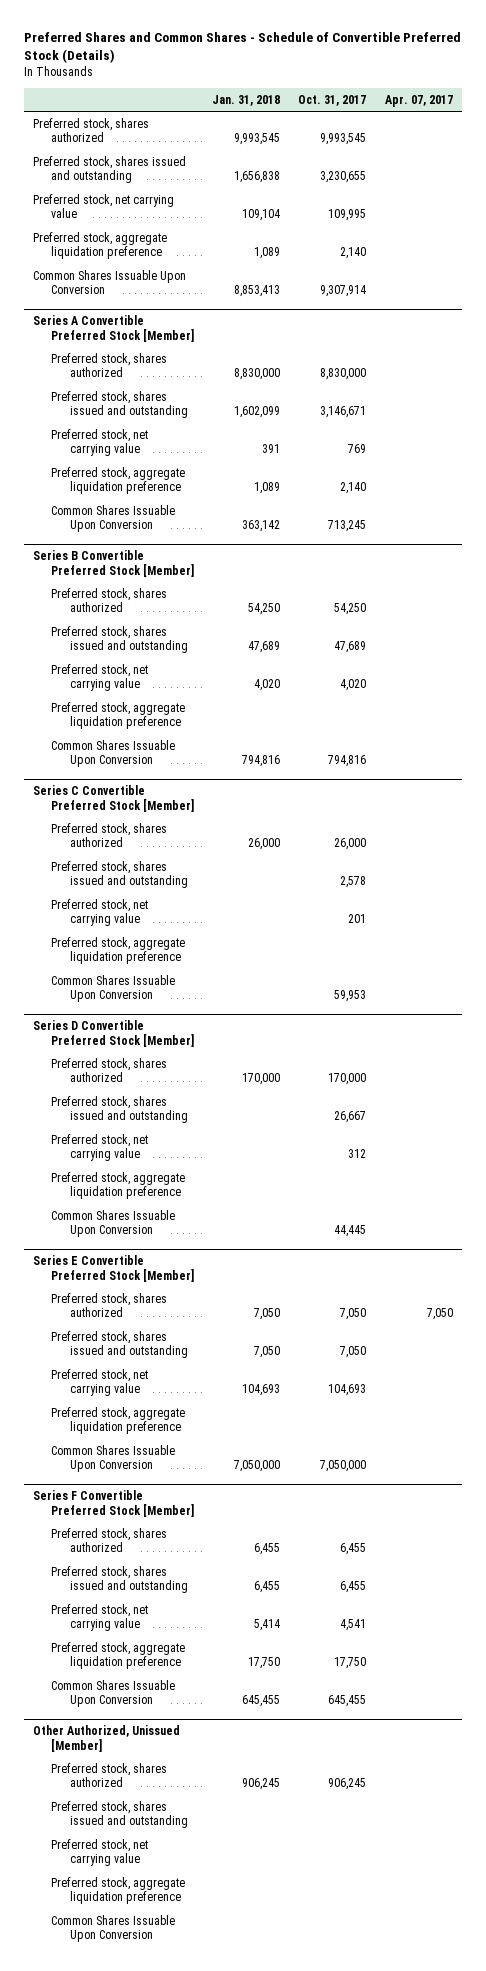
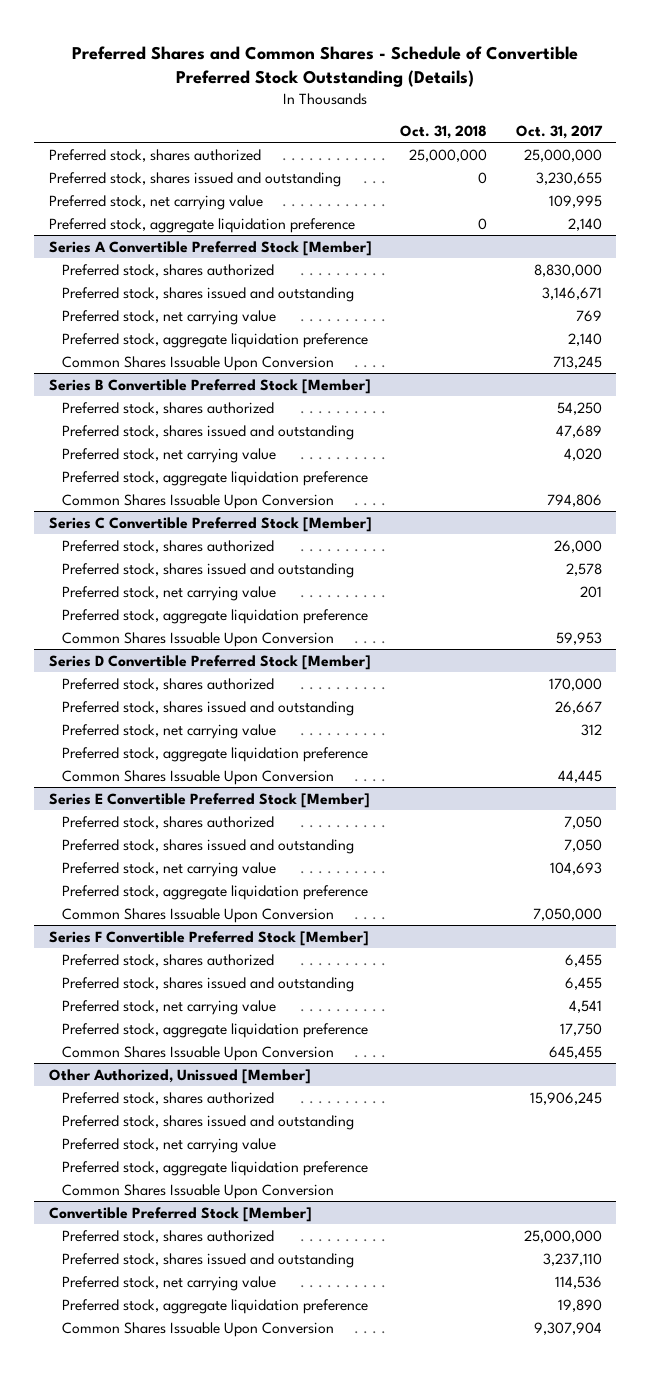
- Preferred Shares and Common Shares - Schedule of Convertible Preferred Stock (Details)
+ Preferred Shares and Common Shares - Schedule of Convertible Preferred Stock Outstanding (Details)
- | Jan. 31, 2018 | Oct. 31, 2017 | Apr. 07, 2017
+ | Oct. 31, 2018 | Oct. 31, 2017
- Preferred stock, shares authorized | 9,993,545 | 9,993,545 |
+ Preferred stock, shares authorized | 25,000,000 | 25,000,000
- Common Shares Issuable Upon Conversion | 8,853,413 | 9,307,914 |
@ Series B Convertible Preferred Stock [Member]
- Common Shares Issuable Upon Conversion | 794,816 | 794,816 |
+ Common Shares Issuable Upon Conversion | | 794,806
@ Other Authorized, Unissued [Member]
- Preferred stock, shares authorized | 906,245 | 906,245 |
+ Preferred stock, shares authorized | | 15,906,245
+ Convertible Preferred Stock [Member]
+ Preferred stock, shares authorized | | 25,000,000
+ Preferred stock, shares issued and outstanding | | 3,237,110
+ Preferred stock, net carrying value | | 114,536
+ Preferred stock, aggregate liquidation preference | | 19,890
+ Common Shares Issuable Upon Conversion | | 9,307,904

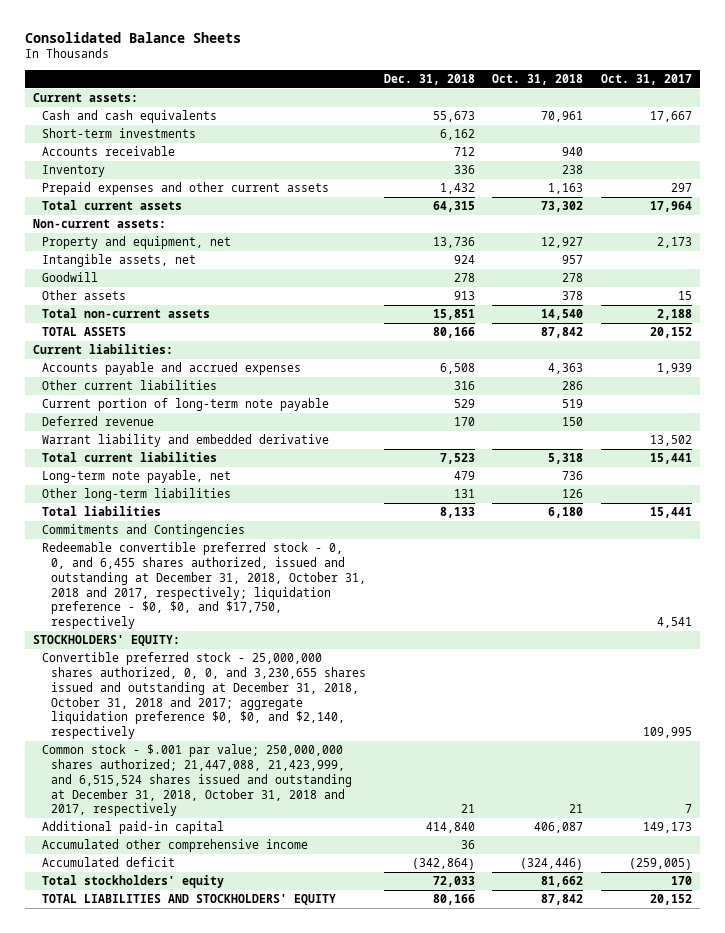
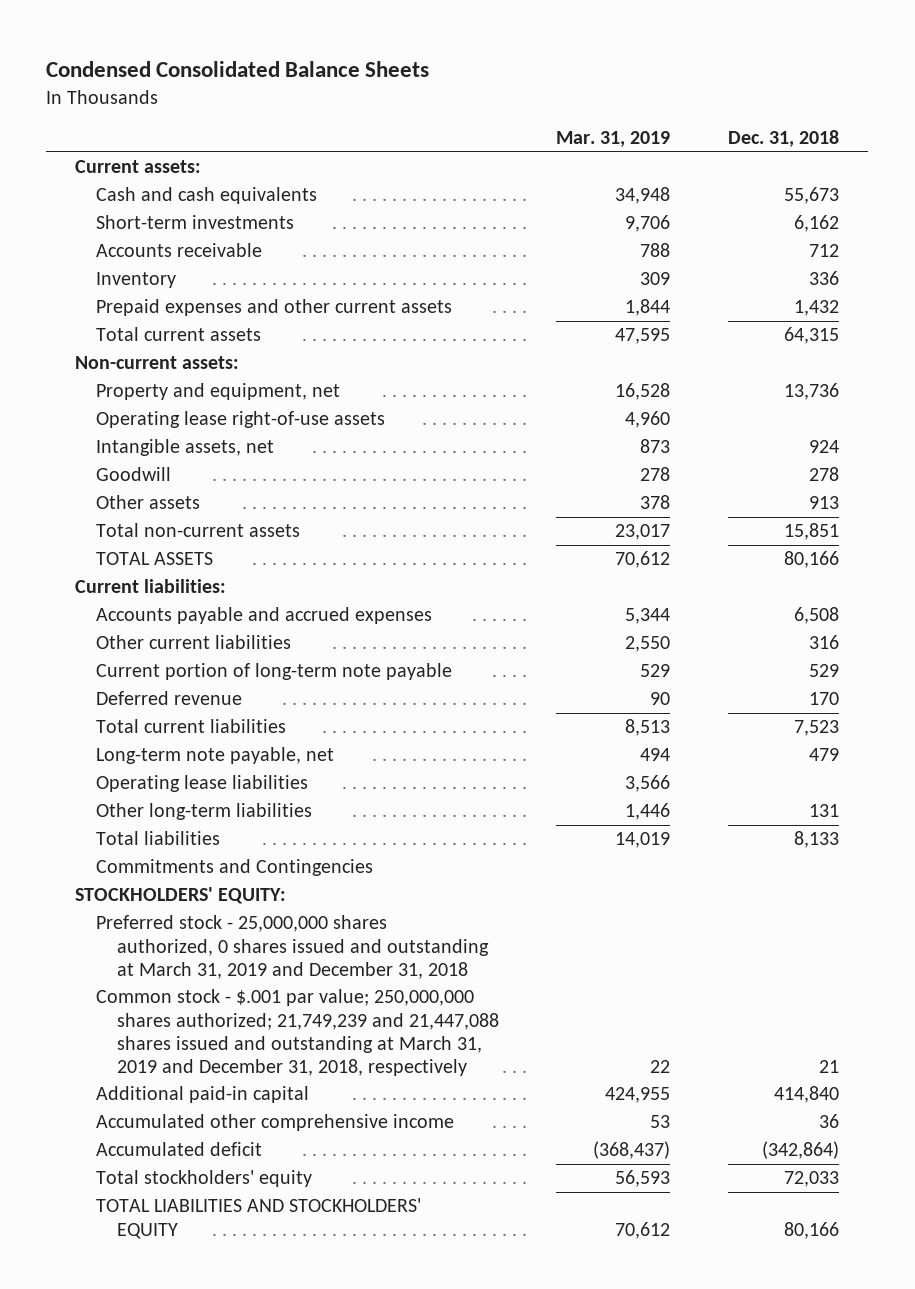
- Consolidated Balance Sheets
+ Condensed Consolidated Balance Sheets
- | Dec. 31, 2018 | Oct. 31, 2018 | Oct. 31, 2017
+ | Mar. 31, 2019 | Dec. 31, 2018
+ Operating lease right-of-use assets | 4,960 |
- Warrant liability and embedded derivative | | | 13,502
+ Operating lease liabilities | 3,566 |
- Redeemable convertible preferred stock - 0, 0, and 6,455 shares authorized, issued and outstanding at December 31, 2018, October 31, 2018 and 2017, respectively; liquidation preference - $0, $0, and $17,750, respectively | | | 4,541
- Convertible preferred stock - 25,000,000 shares authorized, 0, 0, and 3,230,655 shares issued and outstanding at December 31, 2018, October 31, 2018 and 2017; aggregate liquidation preference $0, $0, and $2,140, respectively | | | 109,995
- Common stock - $.001 par value; 250,000,000 shares authorized; 21,447,088, 21,423,999, and 6,515,524 shares issued and outstanding at December 31, 2018, October 31, 2018 and 2017, respectively | 21 | 21 | 7
+ Preferred stock - 25,000,000 shares authorized, 0 shares issued and outstanding at March 31, 2019 and December 31, 2018
+ Common stock - $.001 par value; 250,000,000 shares authorized; 21,749,239 and 21,447,088 shares issued and outstanding at March 31, 2019 and December 31, 2018, respectively | 22 | 21

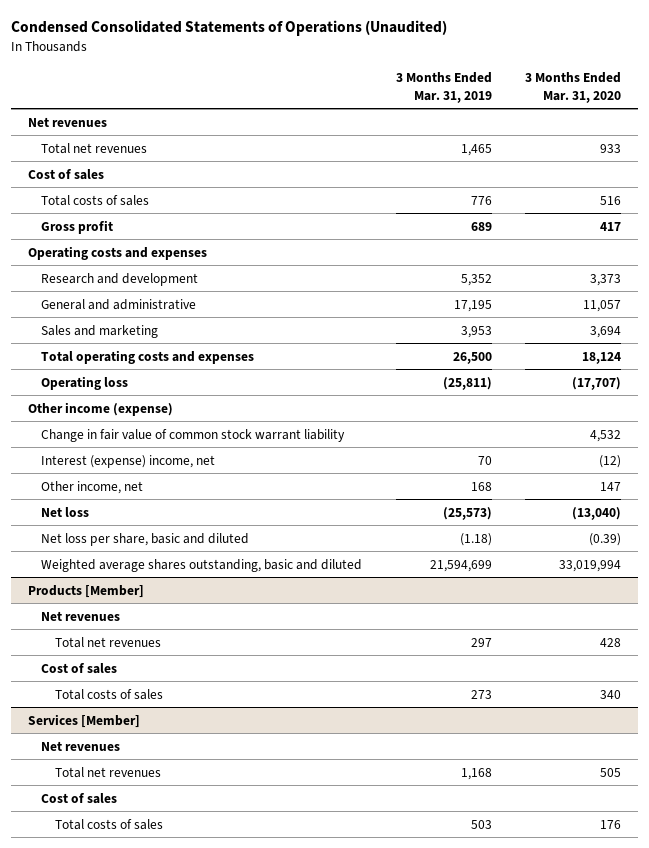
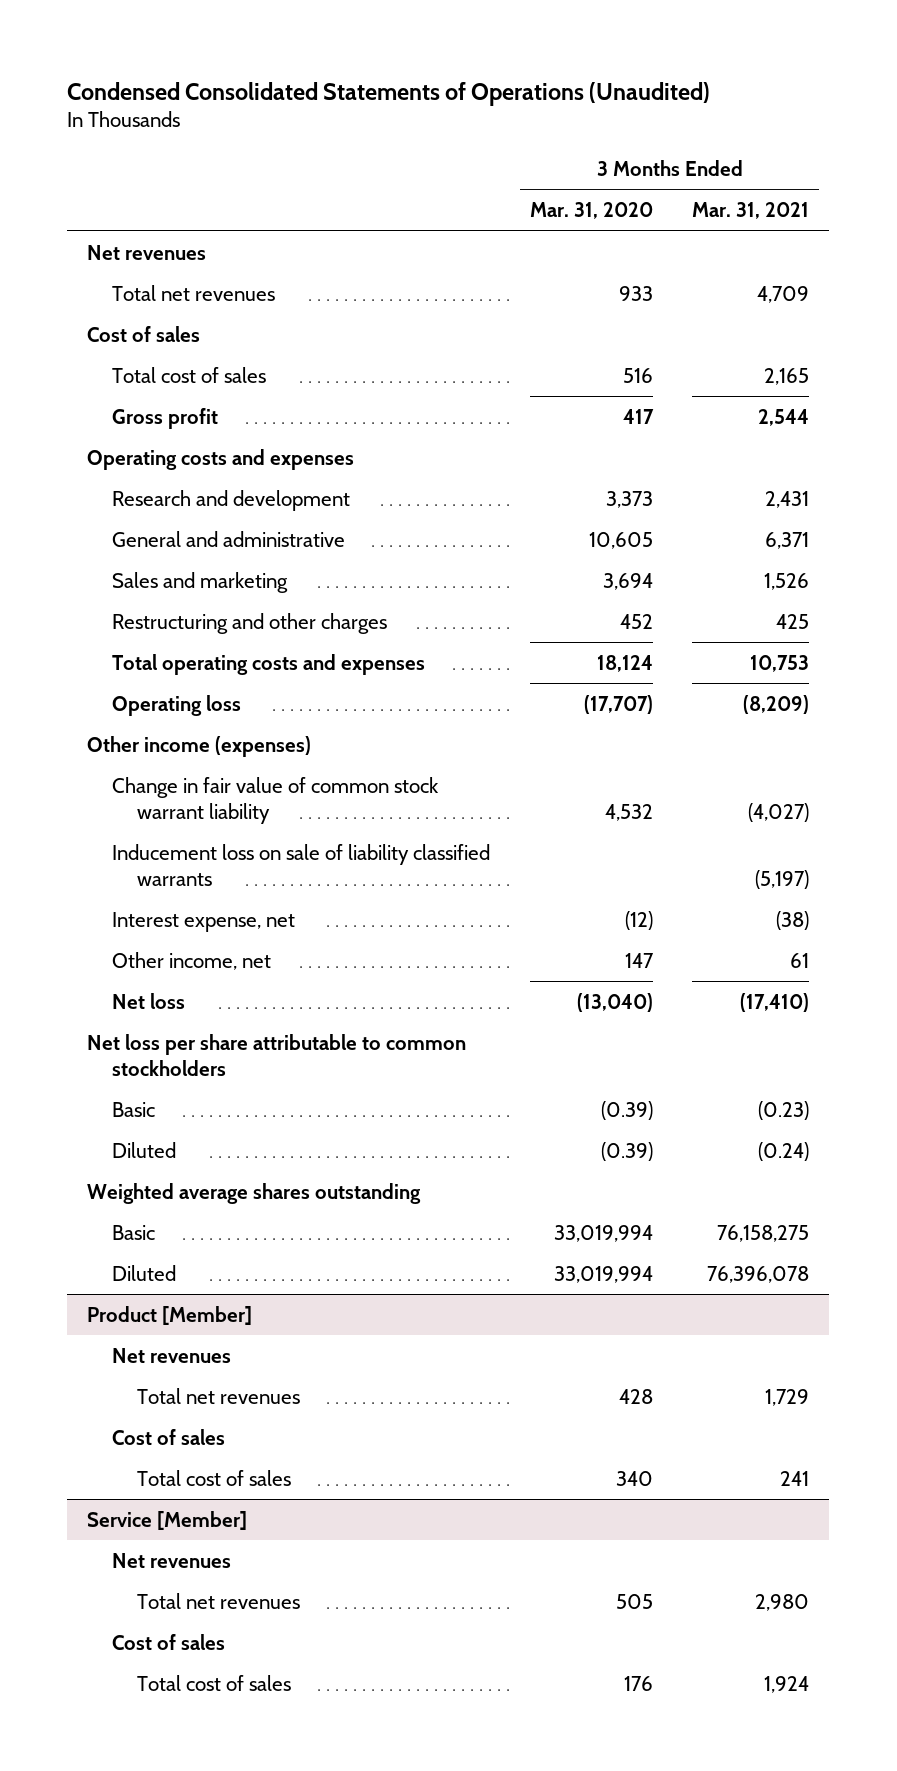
- | 3 Months Ended Mar. 31, 2019 | 3 Months Ended Mar. 31, 2020
+ | 3 Months Ended Mar. 31, 2020 | 3 Months Ended Mar. 31, 2021
- Total costs of sales | 776 | 516
+ Total cost of sales | 516 | 2,165
- General and administrative | 17,195 | 11,057
+ General and administrative | 10,605 | 6,371
+ Restructuring and other charges | 452 | 425
- Other income (expense)
+ Other income (expenses)
- Interest (expense) income, net | 70 | (12)
+ Inducement loss on sale of liability classified warrants | | (5,197)
+ Interest expense, net | (12) | (38)
- Net loss per share, basic and diluted | (1.18) | (0.39)
- Weighted average shares outstanding, basic and diluted | 21,594,699 | 33,019,994
- Products [Member]
+ Net loss per share attributable to common stockholders
+ Basic | (0.39) | (0.23)
+ Diluted | (0.39) | (0.24)
+ Weighted average shares outstanding
+ Basic | 33,019,994 | 76,158,275
+ Diluted | 33,019,994 | 76,396,078
+ Product [Member]
- Total costs of sales | 273 | 340
- Services [Member]
+ Total cost of sales | 340 | 241
+ Service [Member]
- Total costs of sales | 503 | 176
+ Total cost of sales | 176 | 1,924

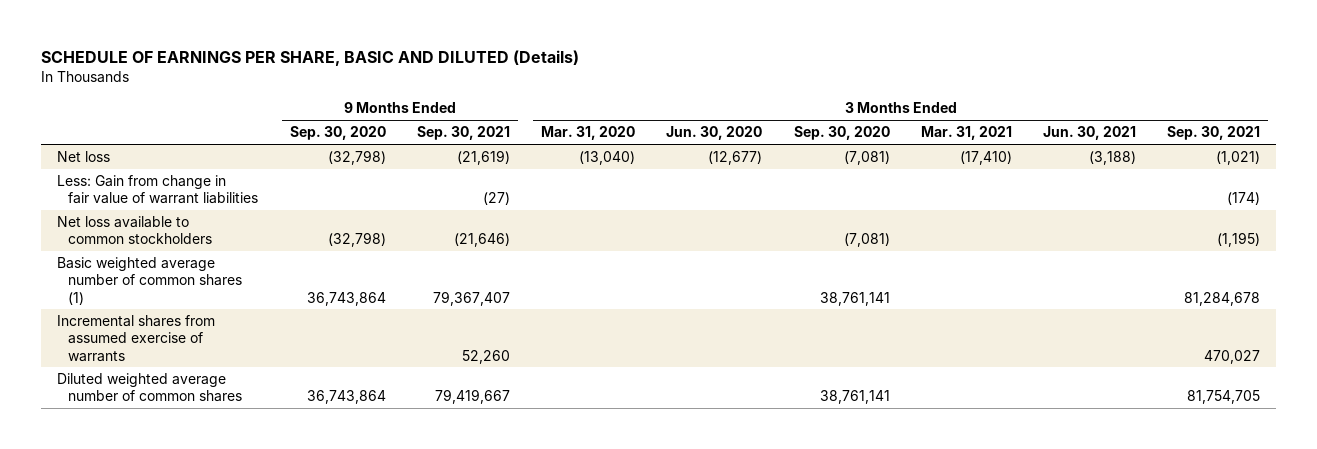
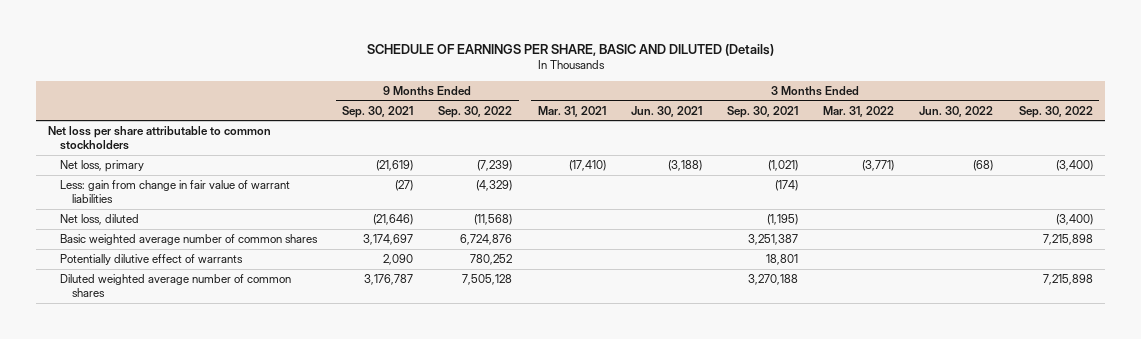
- | 9 Months Ended Sep. 30, 2020 | 9 Months Ended Sep. 30, 2021 | 3 Months Ended Mar. 31, 2020 | 3 Months Ended Jun. 30, 2020 | 3 Months Ended Sep. 30, 2020 | 3 Months Ended Mar. 31, 2021 | 3 Months Ended Jun. 30, 2021 | 3 Months Ended Sep. 30, 2021
+ | 9 Months Ended Sep. 30, 2021 | 9 Months Ended Sep. 30, 2022 | 3 Months Ended Mar. 31, 2021 | 3 Months Ended Jun. 30, 2021 | 3 Months Ended Sep. 30, 2021 | 3 Months Ended Mar. 31, 2022 | 3 Months Ended Jun. 30, 2022 | 3 Months Ended Sep. 30, 2022
- Net loss | (32,798) | (21,619) | (13,040) | (12,677) | (7,081) | (17,410) | (3,188) | (1,021)
- Less: Gain from change in fair value of warrant liabilities | | (27) | | | | | | (174)
- Net loss available to common stockholders | (32,798) | (21,646) | | | (7,081) | | | (1,195)
- Basic weighted average number of common shares (1) | 36,743,864 | 79,367,407 | | | 38,761,141 | | | 81,284,678
- Incremental shares from assumed exercise of warrants | | 52,260 | | | | | | 470,027
- Diluted weighted average number of common shares | 36,743,864 | 79,419,667 | | | 38,761,141 | | | 81,754,705
+ Net loss per share attributable to common stockholders
+ Net loss, primary | (21,619) | (7,239) | (17,410) | (3,188) | (1,021) | (3,771) | (68) | (3,400)
+ Less: gain from change in fair value of warrant liabilities | (27) | (4,329) | | | (174) | | |
+ Net loss, diluted | (21,646) | (11,568) | | | (1,195) | | | (3,400)
+ Basic weighted average number of common shares | 3,174,697 | 6,724,876 | | | 3,251,387 | | | 7,215,898
+ Potentially dilutive effect of warrants | 2,090 | 780,252 | | | 18,801 | | |
+ Diluted weighted average number of common shares | 3,176,787 | 7,505,128 | | | 3,270,188 | | | 7,215,898

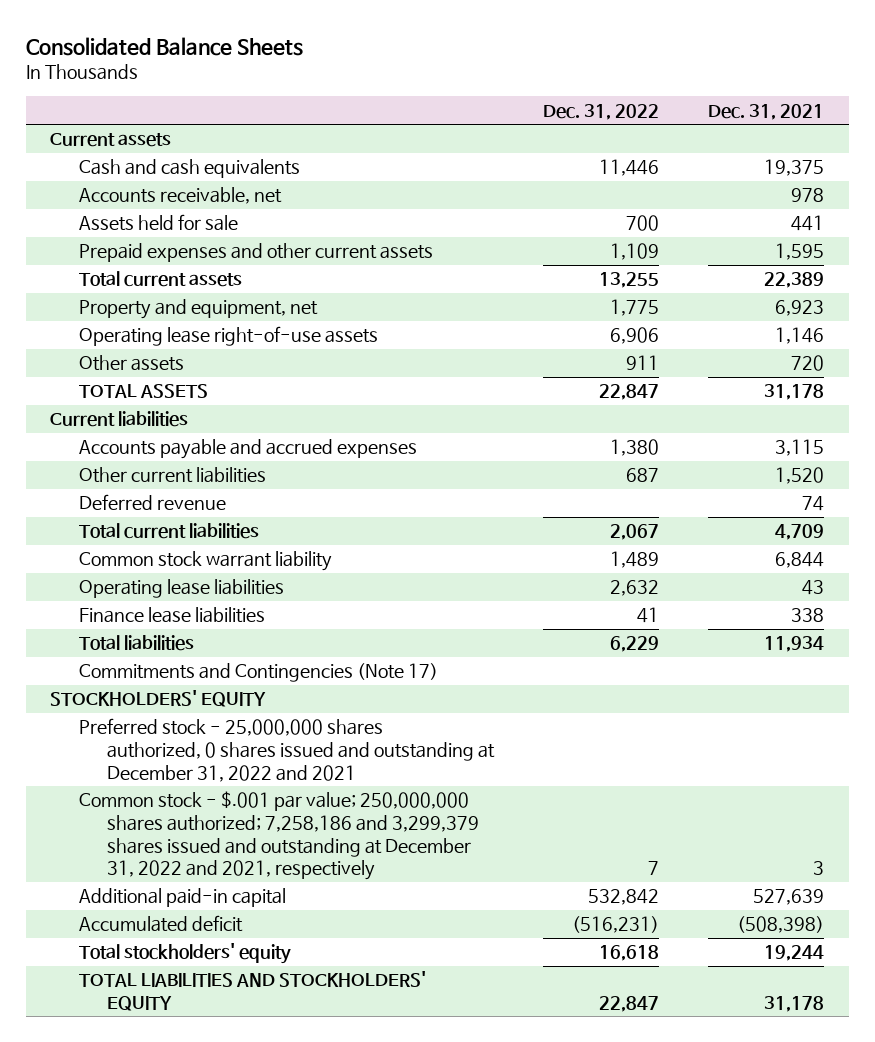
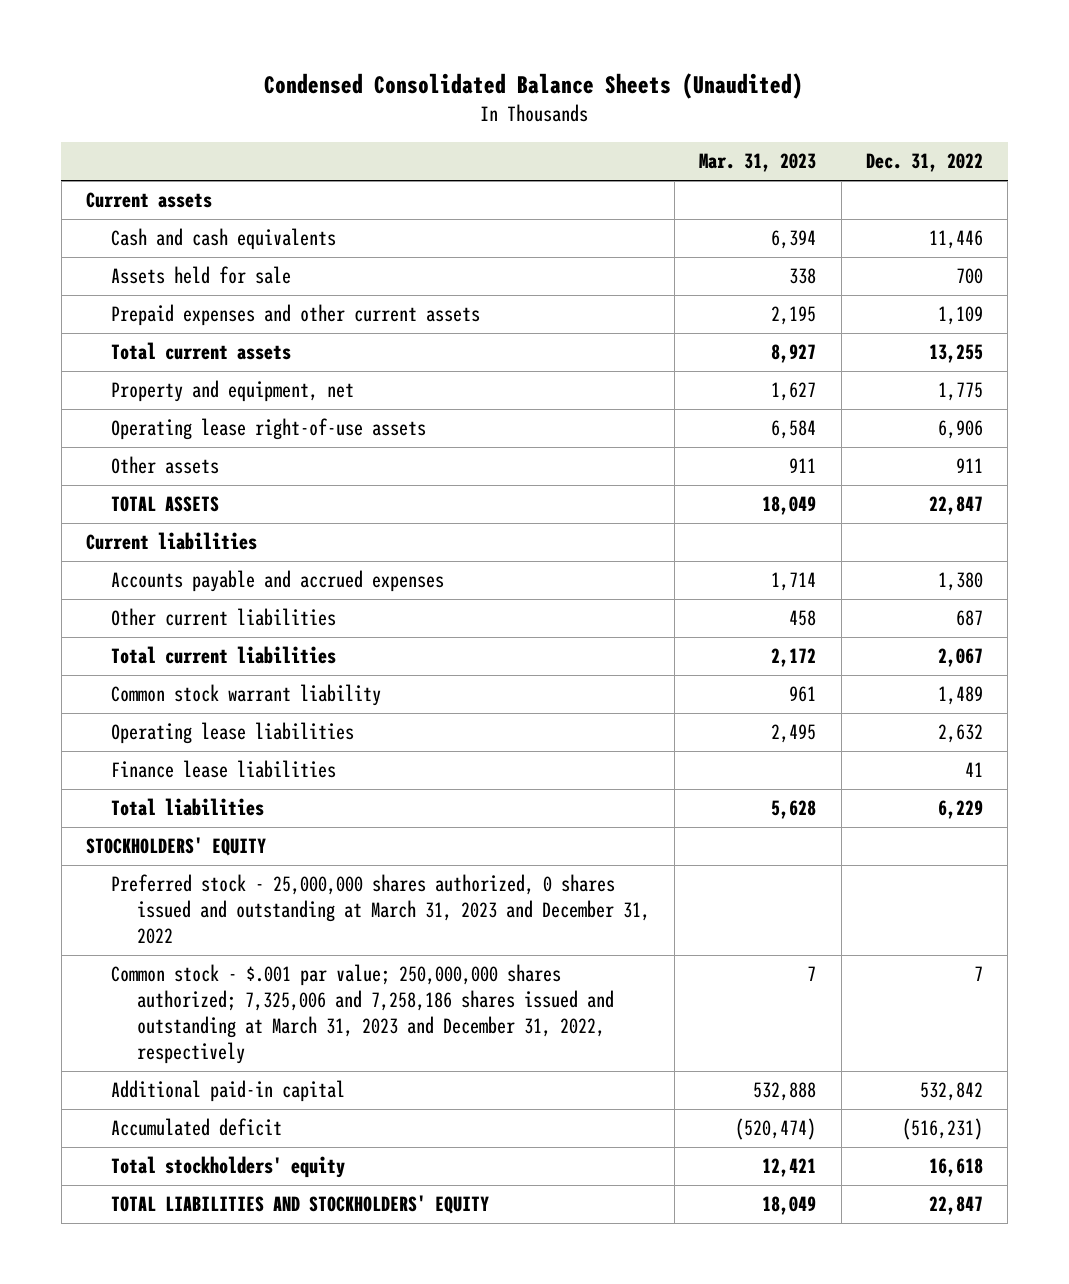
- Consolidated Balance Sheets
+ Condensed Consolidated Balance Sheets (Unaudited)
- | Dec. 31, 2022 | Dec. 31, 2021
+ | Mar. 31, 2023 | Dec. 31, 2022
- Accounts receivable, net | | 978
- Deferred revenue | | 74
- Commitments and Contingencies (Note 17)
- Preferred stock - 25,000,000 shares authorized, 0 shares issued and outstanding at December 31, 2022 and 2021
- Common stock - $.001 par value; 250,000,000 shares authorized; 7,258,186 and 3,299,379 shares issued and outstanding at December 31, 2022 and 2021, respectively | 7 | 3
+ Preferred stock - 25,000,000 shares authorized, 0 shares issued and outstanding at March 31, 2023 and December 31, 2022
+ Common stock - $.001 par value; 250,000,000 shares authorized; 7,325,006 and 7,258,186 shares issued and outstanding at March 31, 2023 and December 31, 2022, respectively | 7 | 7

